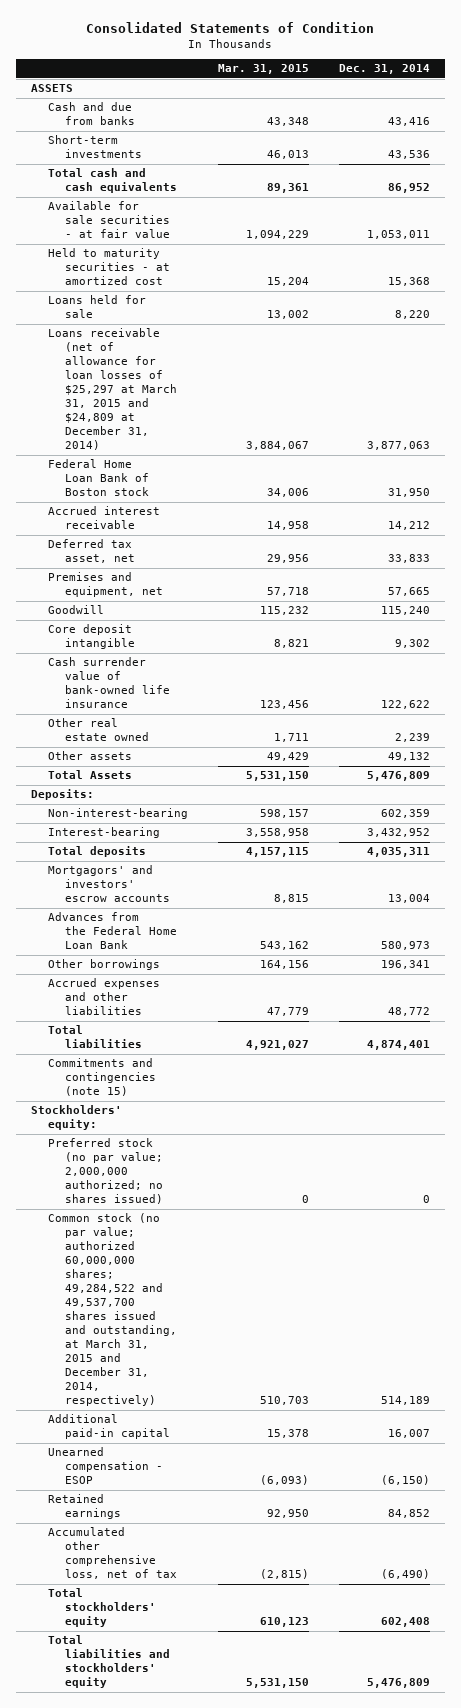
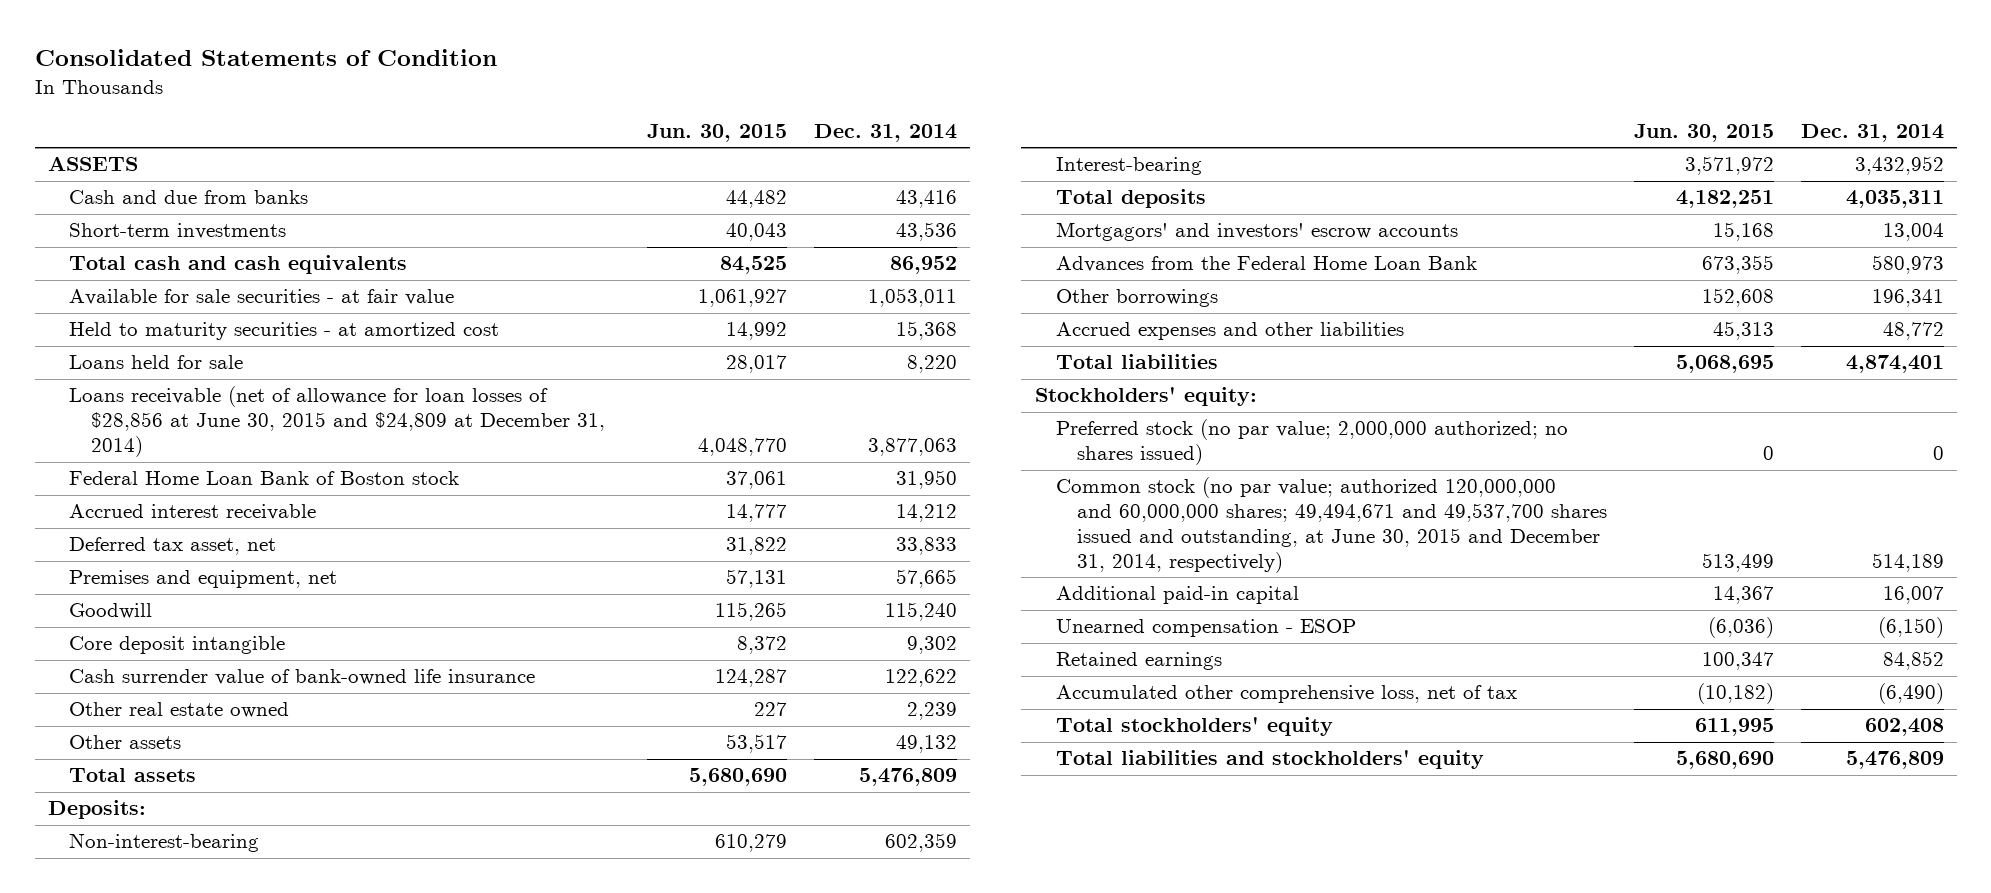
- | Mar. 31, 2015 | Dec. 31, 2014
+ | Jun. 30, 2015 | Dec. 31, 2014
- Loans receivable (net of allowance for loan losses of $25,297 at March 31, 2015 and $24,809 at December 31, 2014) | 3,884,067 | 3,877,063
+ Loans receivable (net of allowance for loan losses of $28,856 at June 30, 2015 and $24,809 at December 31, 2014) | 4,048,770 | 3,877,063
- Total Assets | 5,531,150 | 5,476,809
+ Total assets | 5,680,690 | 5,476,809
- Commitments and contingencies (note 15)
- Common stock (no par value; authorized 60,000,000 shares; 49,284,522 and 49,537,700 shares issued and outstanding, at March 31, 2015 and December 31, 2014, respectively) | 510,703 | 514,189
+ Common stock (no par value; authorized 120,000,000 and 60,000,000 shares; 49,494,671 and 49,537,700 shares issued and outstanding, at June 30, 2015 and December 31, 2014, respectively) | 513,499 | 514,189

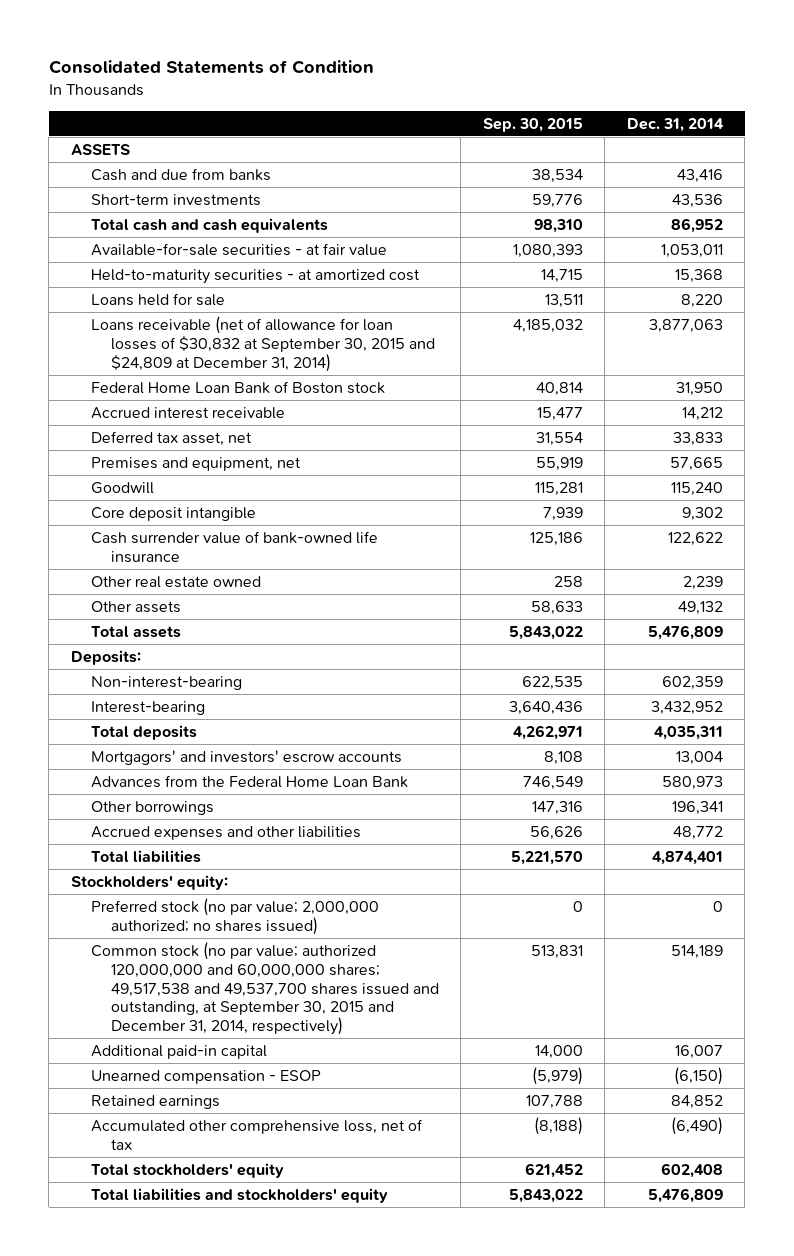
- | Jun. 30, 2015 | Dec. 31, 2014
+ | Sep. 30, 2015 | Dec. 31, 2014
- Available for sale securities - at fair value | 1,061,927 | 1,053,011
- Held to maturity securities - at amortized cost | 14,992 | 15,368
+ Available-for-sale securities - at fair value | 1,080,393 | 1,053,011
+ Held-to-maturity securities - at amortized cost | 14,715 | 15,368
- Loans receivable (net of allowance for loan losses of $28,856 at June 30, 2015 and $24,809 at December 31, 2014) | 4,048,770 | 3,877,063
+ Loans receivable (net of allowance for loan losses of $30,832 at September 30, 2015 and $24,809 at December 31, 2014) | 4,185,032 | 3,877,063
- Common stock (no par value; authorized 120,000,000 and 60,000,000 shares; 49,494,671 and 49,537,700 shares issued and outstanding, at June 30, 2015 and December 31, 2014, respectively) | 513,499 | 514,189
+ Common stock (no par value; authorized 120,000,000 and 60,000,000 shares; 49,517,538 and 49,537,700 shares issued and outstanding, at September 30, 2015 and December 31, 2014, respectively) | 513,831 | 514,189

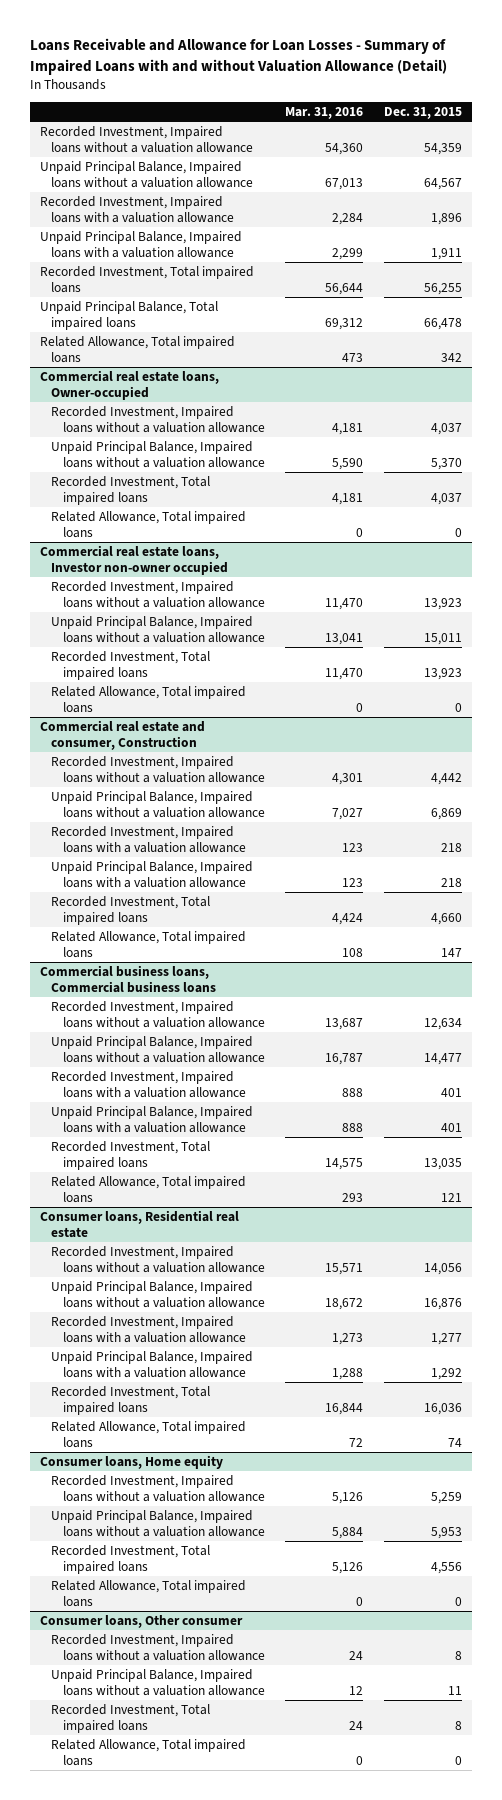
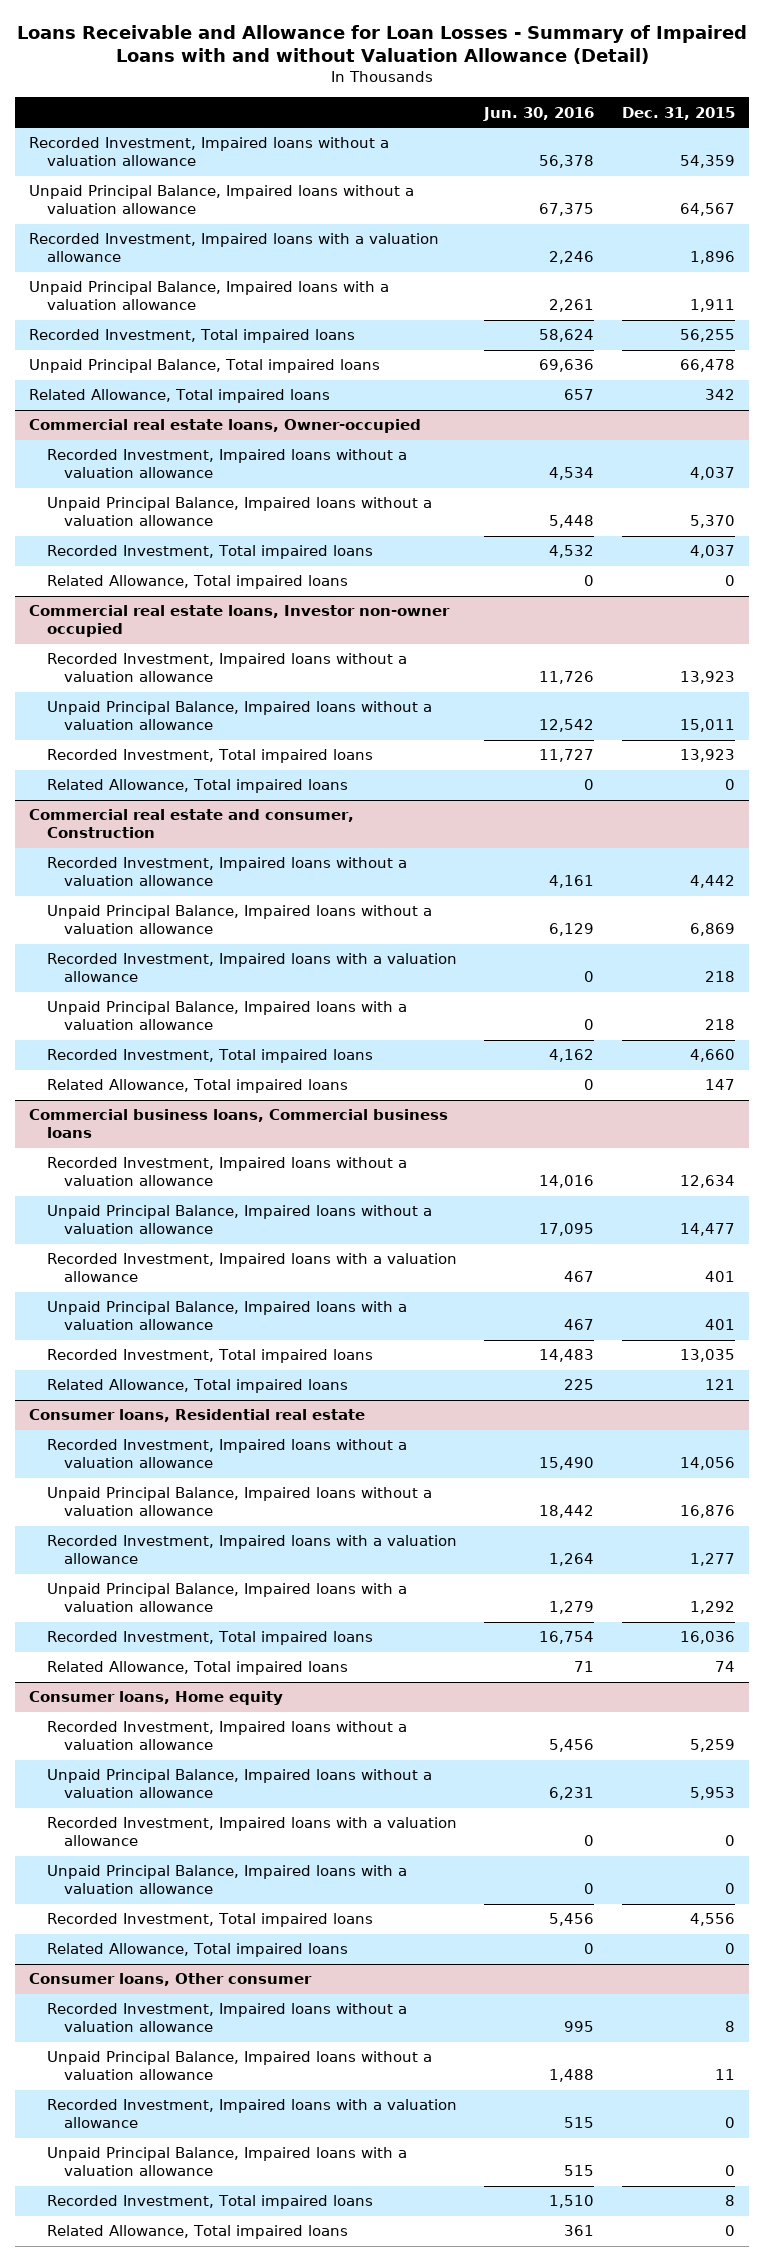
- | Mar. 31, 2016 | Dec. 31, 2015
+ | Jun. 30, 2016 | Dec. 31, 2015
@ Consumer loans, Home equity
+ Recorded Investment, Impaired loans with a valuation allowance | 0 | 0
+ Unpaid Principal Balance, Impaired loans with a valuation allowance | 0 | 0
@ Consumer loans, Other consumer
+ Recorded Investment, Impaired loans with a valuation allowance | 515 | 0
+ Unpaid Principal Balance, Impaired loans with a valuation allowance | 515 | 0

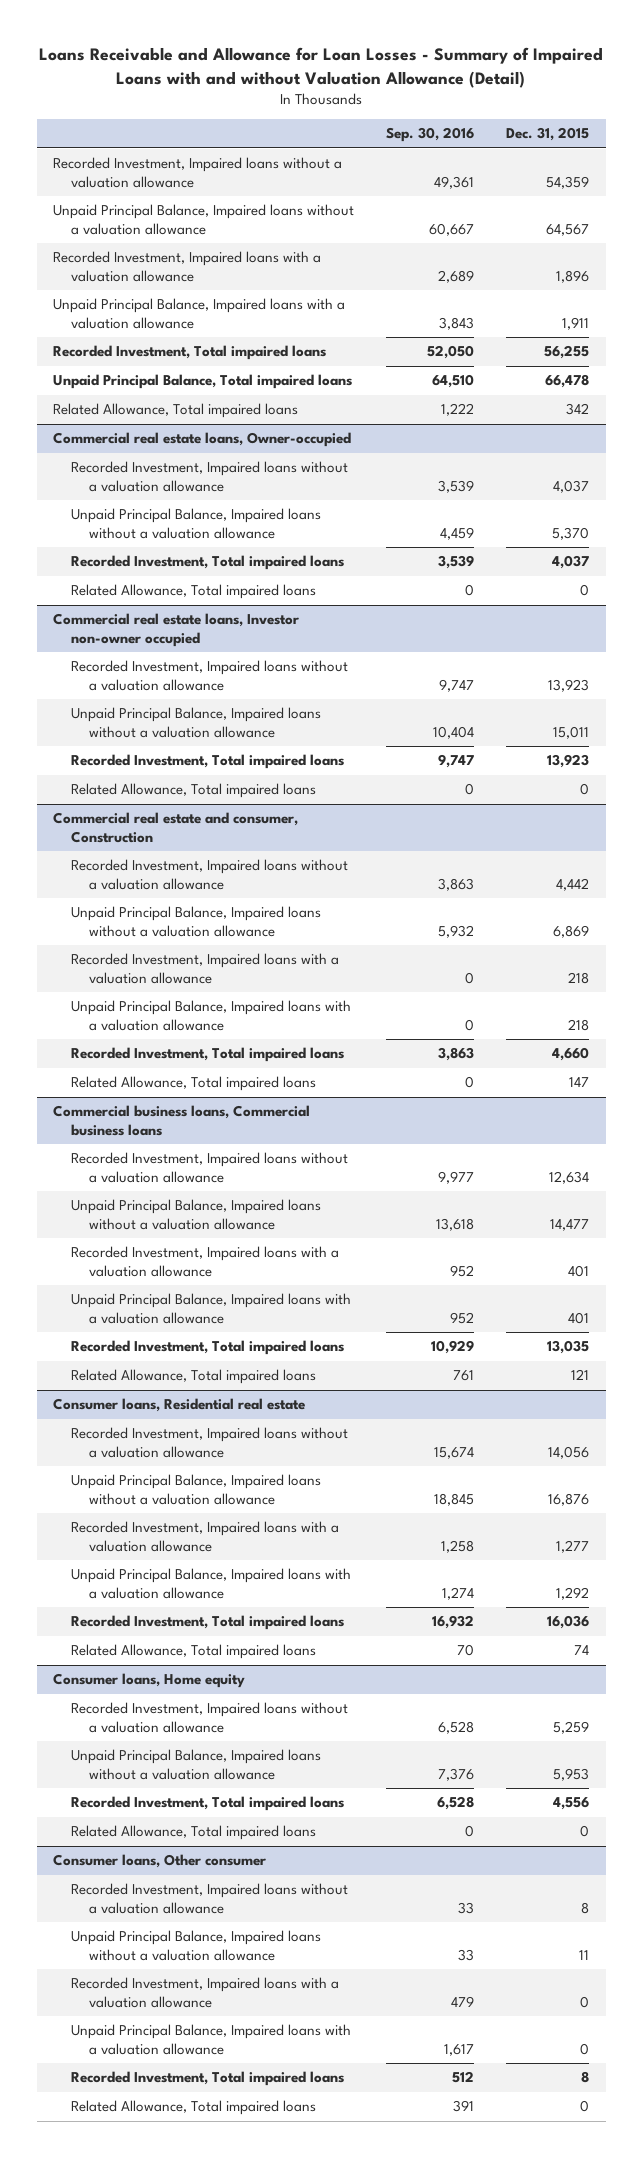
- | Jun. 30, 2016 | Dec. 31, 2015
+ | Sep. 30, 2016 | Dec. 31, 2015
@ Consumer loans, Home equity
- Recorded Investment, Impaired loans with a valuation allowance | 0 | 0
- Unpaid Principal Balance, Impaired loans with a valuation allowance | 0 | 0

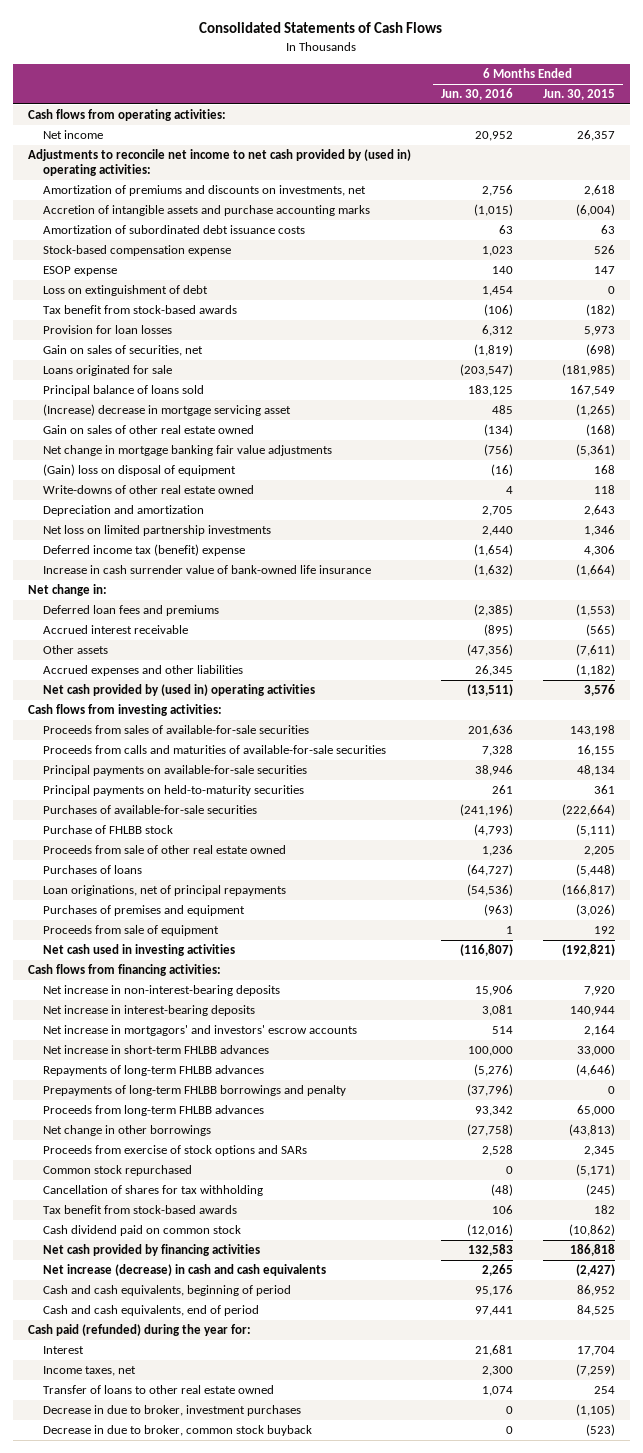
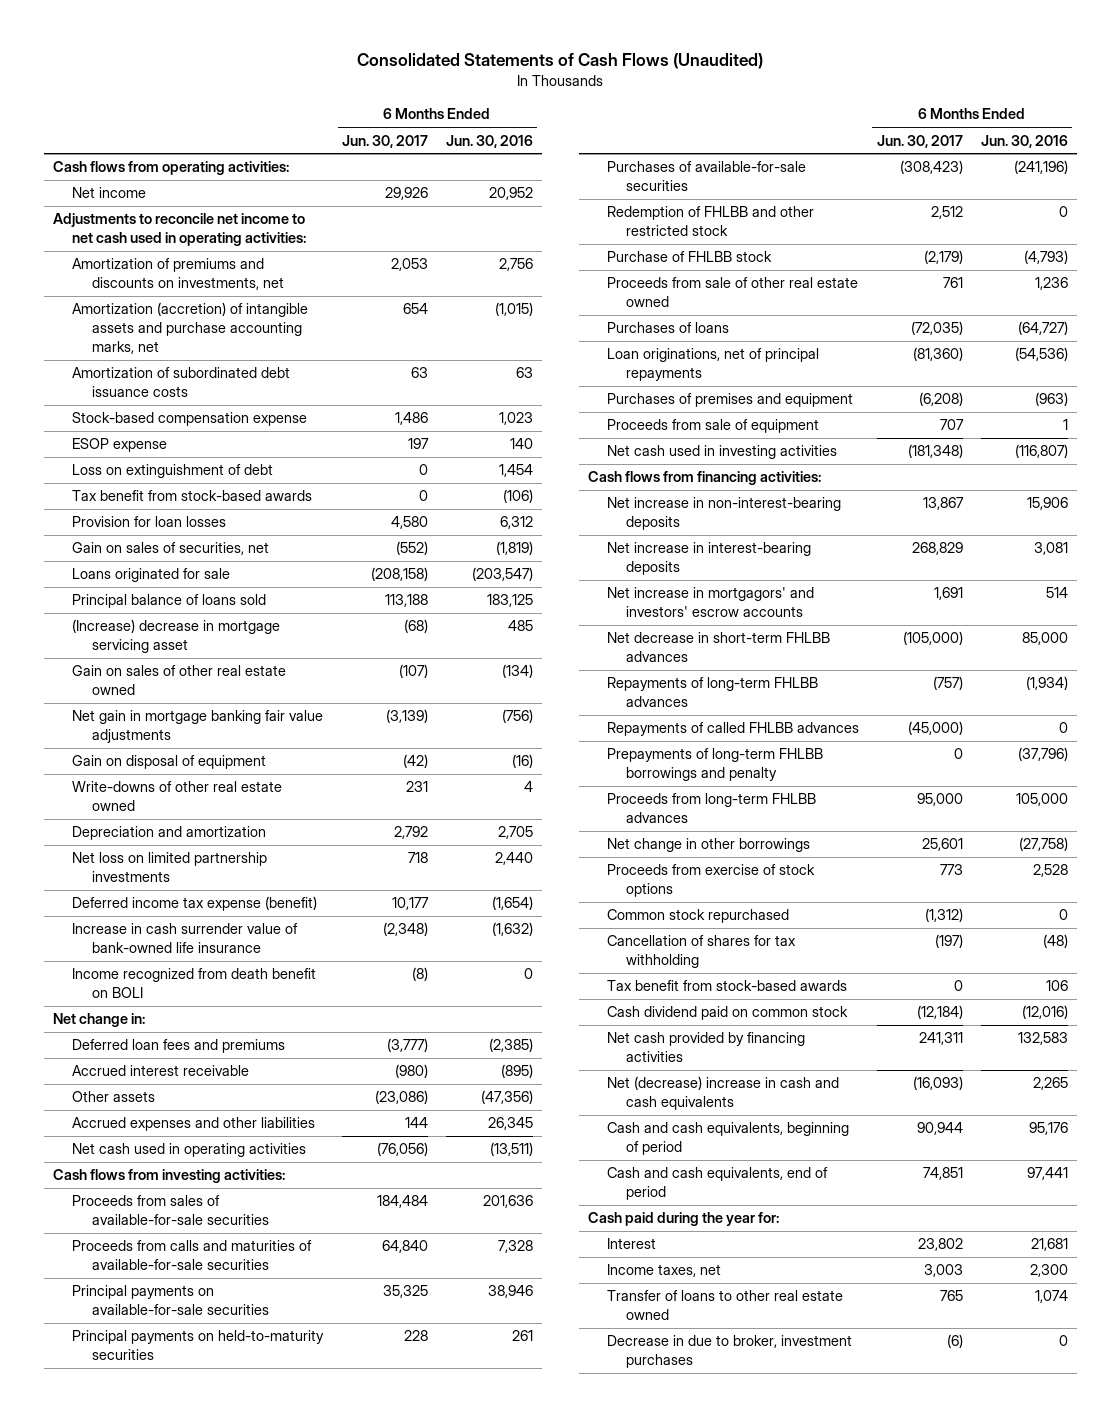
- Consolidated Statements of Cash Flows
+ Consolidated Statements of Cash Flows (Unaudited)
- | 6 Months Ended Jun. 30, 2016 | 6 Months Ended Jun. 30, 2015
+ | 6 Months Ended Jun. 30, 2017 | 6 Months Ended Jun. 30, 2016
- Adjustments to reconcile net income to net cash provided by (used in) operating activities:
+ Adjustments to reconcile net income to net cash used in operating activities:
- Accretion of intangible assets and purchase accounting marks | (1,015) | (6,004)
+ Amortization (accretion) of intangible assets and purchase accounting marks, net | 654 | (1,015)
- Net change in mortgage banking fair value adjustments | (756) | (5,361)
- (Gain) loss on disposal of equipment | (16) | 168
+ Net gain in mortgage banking fair value adjustments | (3,139) | (756)
+ Gain on disposal of equipment | (42) | (16)
- Deferred income tax (benefit) expense | (1,654) | 4,306
+ Deferred income tax expense (benefit) | 10,177 | (1,654)
+ Income recognized from death benefit on BOLI | (8) | 0
- Net cash provided by (used in) operating activities | (13,511) | 3,576
+ Net cash used in operating activities | (76,056) | (13,511)
+ Redemption of FHLBB and other restricted stock | 2,512 | 0
- Net increase in short-term FHLBB advances | 100,000 | 33,000
- Repayments of long-term FHLBB advances | (5,276) | (4,646)
+ Net decrease in short-term FHLBB advances | (105,000) | 85,000
+ Repayments of long-term FHLBB advances | (757) | (1,934)
+ Repayments of called FHLBB advances | (45,000) | 0
- Proceeds from long-term FHLBB advances | 93,342 | 65,000
+ Proceeds from long-term FHLBB advances | 95,000 | 105,000
- Proceeds from exercise of stock options and SARs | 2,528 | 2,345
+ Proceeds from exercise of stock options | 773 | 2,528
- Net increase (decrease) in cash and cash equivalents | 2,265 | (2,427)
+ Net (decrease) increase in cash and cash equivalents | (16,093) | 2,265
- Cash paid (refunded) during the year for:
+ Cash paid during the year for:
- Decrease in due to broker, common stock buyback | 0 | (523)

